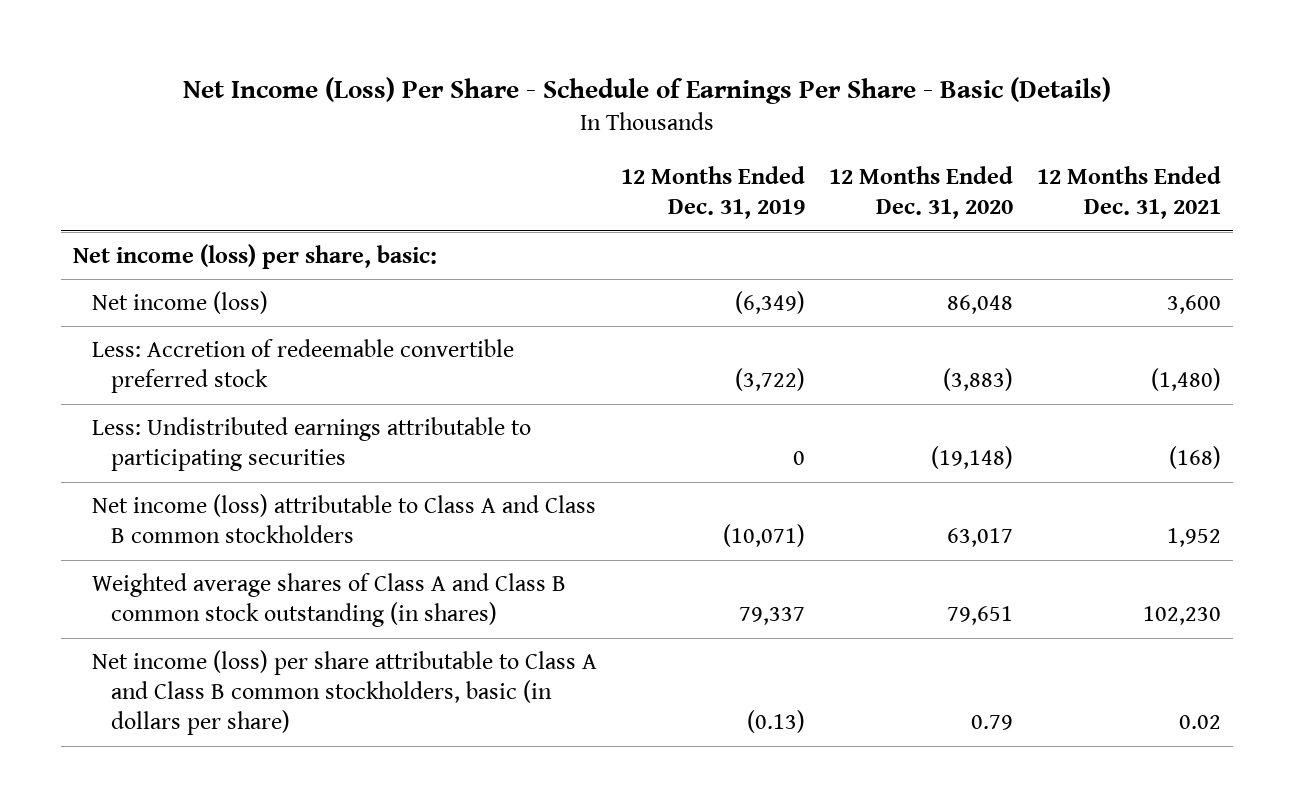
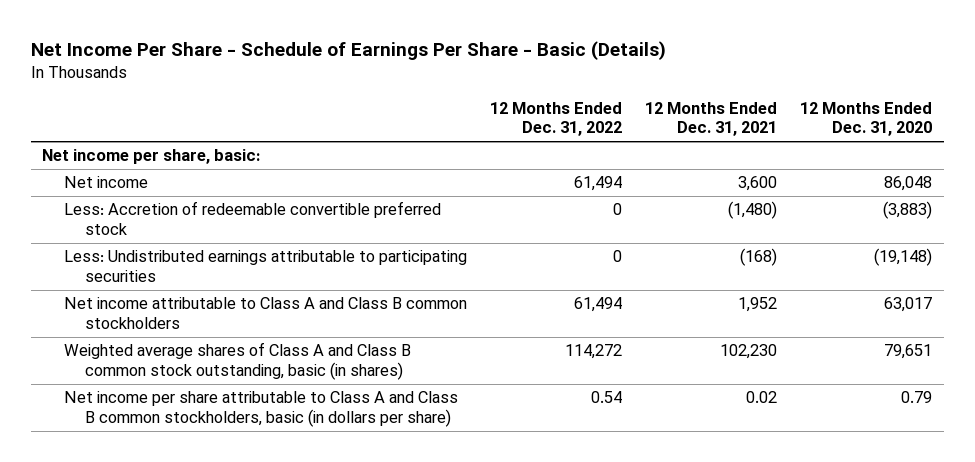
- Net Income (Loss) Per Share - Schedule of Earnings Per Share - Basic (Details)
+ Net Income Per Share - Schedule of Earnings Per Share - Basic (Details)
- | 12 Months Ended Dec. 31, 2019 | 12 Months Ended Dec. 31, 2020 | 12 Months Ended Dec. 31, 2021
+ | 12 Months Ended Dec. 31, 2022 | 12 Months Ended Dec. 31, 2021 | 12 Months Ended Dec. 31, 2020
- Net income (loss) per share, basic:
- Net income (loss) | (6,349) | 86,048 | 3,600
+ Net income per share, basic:
+ Net income | 61,494 | 3,600 | 86,048
- Net income (loss) attributable to Class A and Class B common stockholders | (10,071) | 63,017 | 1,952
- Weighted average shares of Class A and Class B common stock outstanding (in shares) | 79,337 | 79,651 | 102,230
- Net income (loss) per share attributable to Class A and Class B common stockholders, basic (in dollars per share) | (0.13) | 0.79 | 0.02
+ Net income attributable to Class A and Class B common stockholders | 61,494 | 1,952 | 63,017
+ Weighted average shares of Class A and Class B common stock outstanding, basic (in shares) | 114,272 | 102,230 | 79,651
+ Net income per share attributable to Class A and Class B common stockholders, basic (in dollars per share) | 0.54 | 0.02 | 0.79

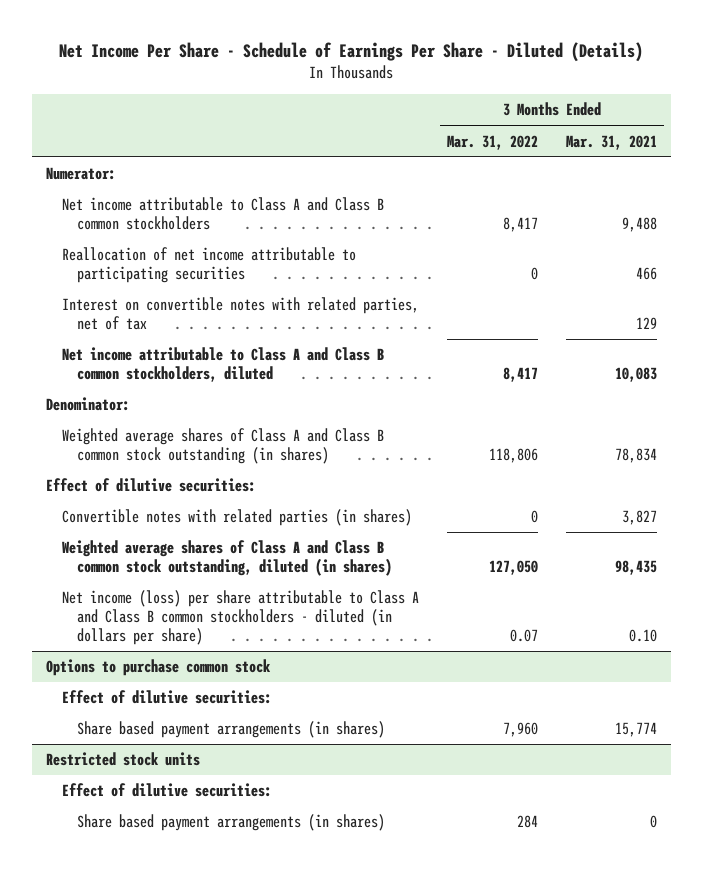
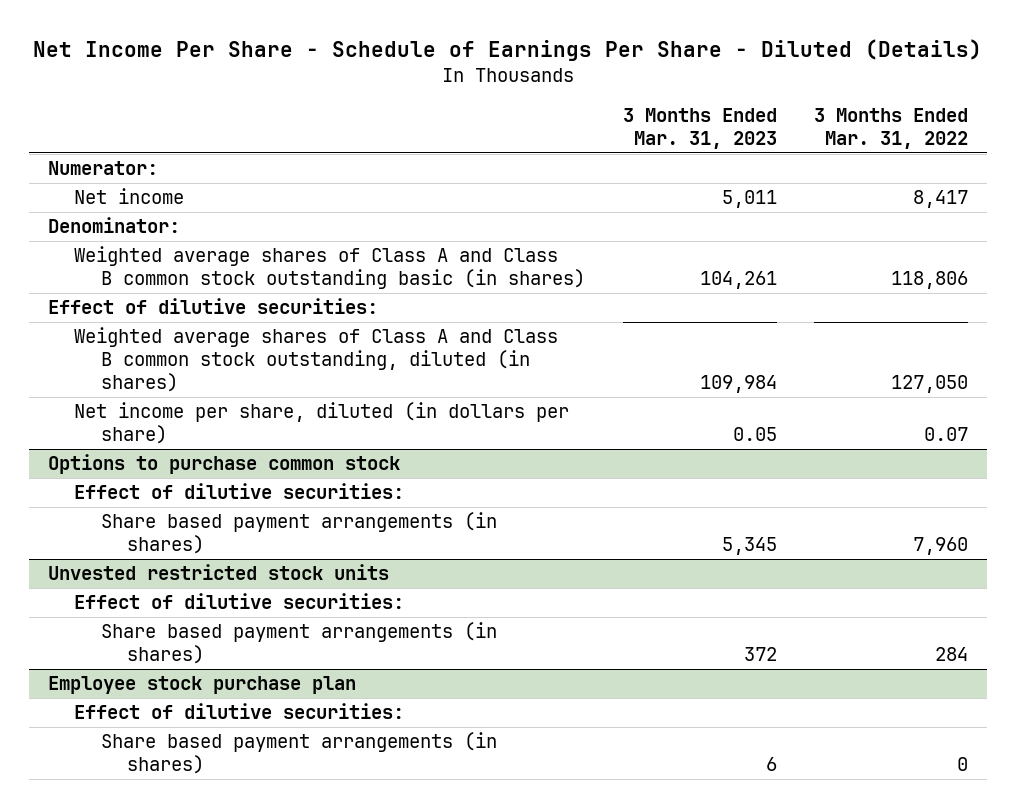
- | 3 Months Ended Mar. 31, 2022 | 3 Months Ended Mar. 31, 2021
+ | 3 Months Ended Mar. 31, 2023 | 3 Months Ended Mar. 31, 2022
- Net income attributable to Class A and Class B common stockholders | 8,417 | 9,488
- Reallocation of net income attributable to participating securities | 0 | 466
- Interest on convertible notes with related parties, net of tax | | 129
- Net income attributable to Class A and Class B common stockholders, diluted | 8,417 | 10,083
+ Net income | 5,011 | 8,417
- Weighted average shares of Class A and Class B common stock outstanding (in shares) | 118,806 | 78,834
+ Weighted average shares of Class A and Class B common stock outstanding basic (in shares) | 104,261 | 118,806
- Convertible notes with related parties (in shares) | 0 | 3,827
- Net income (loss) per share attributable to Class A and Class B common stockholders - diluted (in dollars per share) | 0.07 | 0.10
+ Net income per share, diluted (in dollars per share) | 0.05 | 0.07
- Restricted stock units
+ Unvested restricted stock units
+ Employee stock purchase plan
+ Effect of dilutive securities:
+ Share based payment arrangements (in shares) | 6 | 0

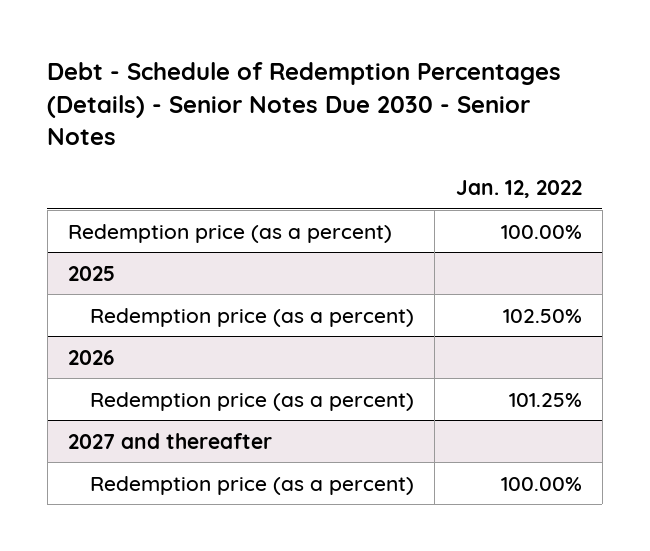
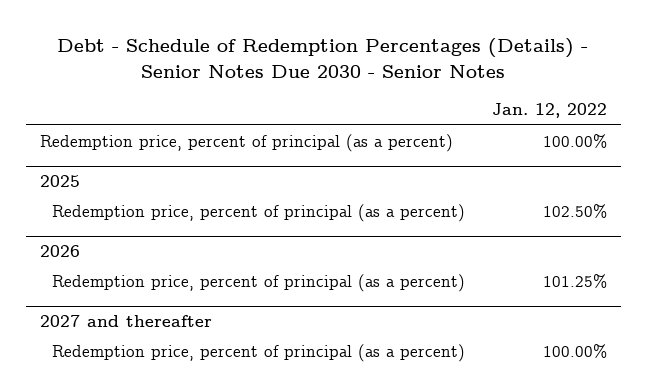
- Redemption price (as a percent) | 100.00%
+ Redemption price, percent of principal (as a percent) | 100.00%
@ 2025
- Redemption price (as a percent) | 102.50%
+ Redemption price, percent of principal (as a percent) | 102.50%
@ 2026
- Redemption price (as a percent) | 101.25%
+ Redemption price, percent of principal (as a percent) | 101.25%
@ 2027 and thereafter
- Redemption price (as a percent) | 100.00%
+ Redemption price, percent of principal (as a percent) | 100.00%

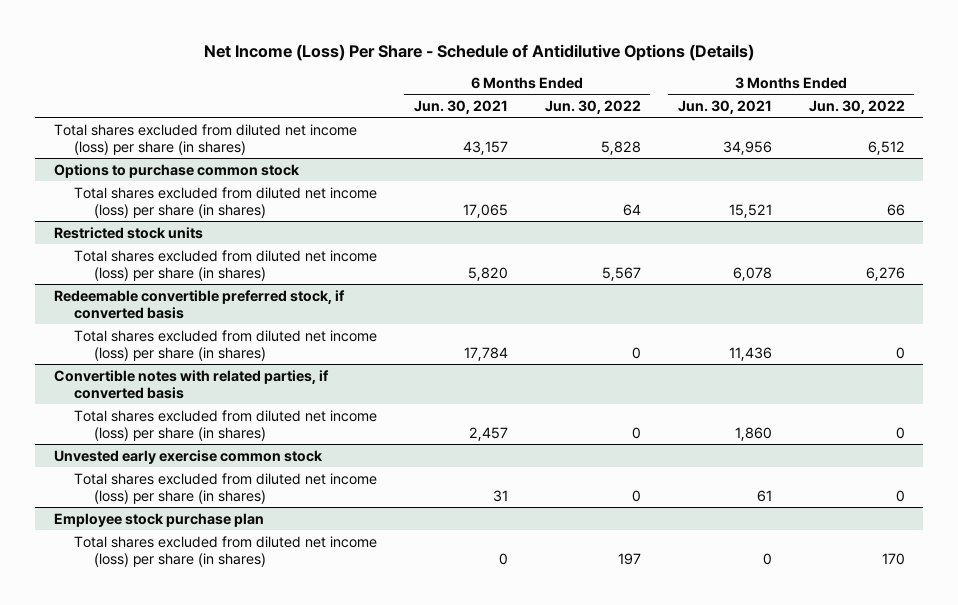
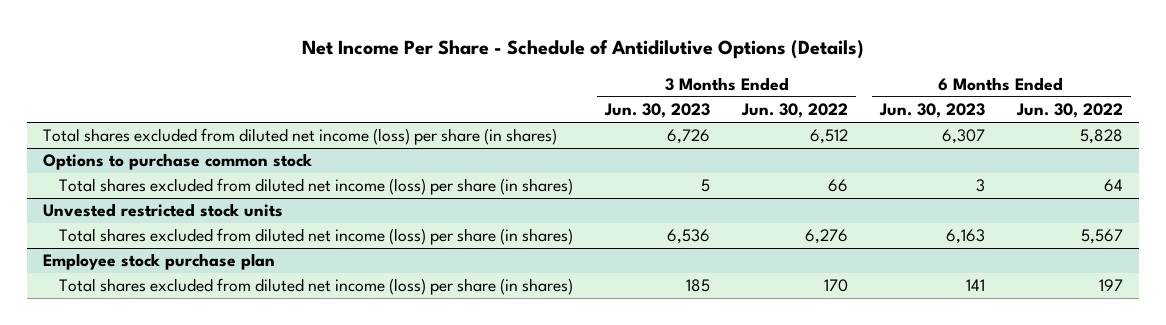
- Net Income (Loss) Per Share - Schedule of Antidilutive Options (Details)
+ Net Income Per Share - Schedule of Antidilutive Options (Details)
- | 6 Months Ended Jun. 30, 2021 | 6 Months Ended Jun. 30, 2022 | 3 Months Ended Jun. 30, 2021 | 3 Months Ended Jun. 30, 2022
+ | 3 Months Ended Jun. 30, 2023 | 3 Months Ended Jun. 30, 2022 | 6 Months Ended Jun. 30, 2023 | 6 Months Ended Jun. 30, 2022
- Restricted stock units
+ Unvested restricted stock units
- Redeemable convertible preferred stock, if converted basis
- Total shares excluded from diluted net income (loss) per share (in shares) | 17,784 | 0 | 11,436 | 0
- Convertible notes with related parties, if converted basis
- Total shares excluded from diluted net income (loss) per share (in shares) | 2,457 | 0 | 1,860 | 0
- Unvested early exercise common stock
- Total shares excluded from diluted net income (loss) per share (in shares) | 31 | 0 | 61 | 0

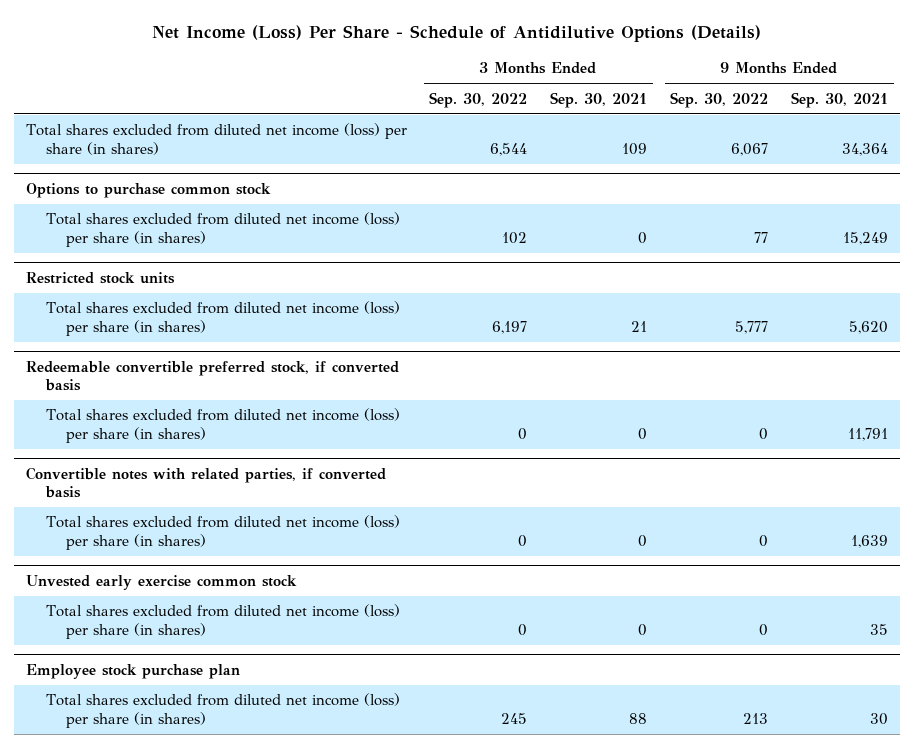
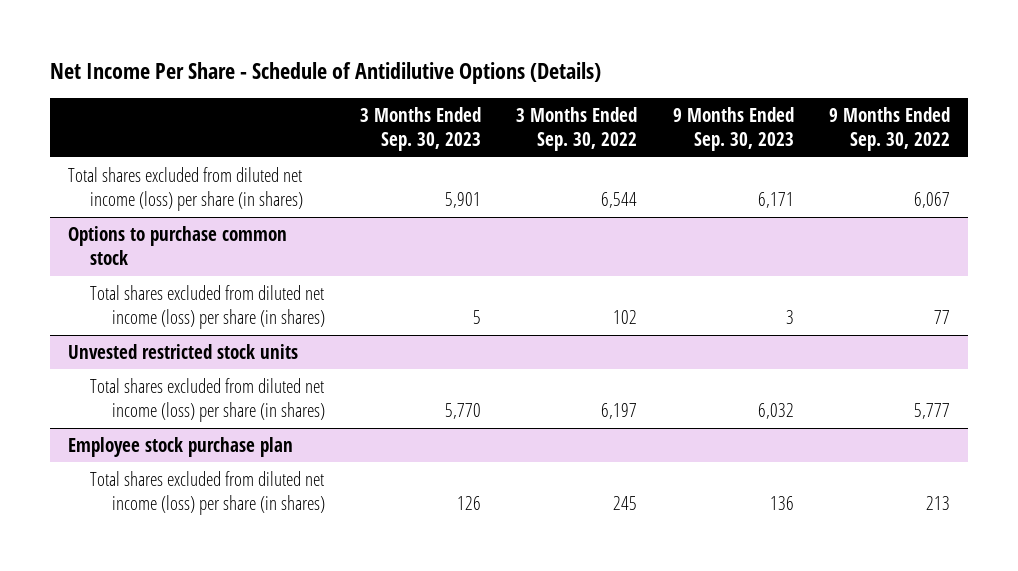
- Net Income (Loss) Per Share - Schedule of Antidilutive Options (Details)
+ Net Income Per Share - Schedule of Antidilutive Options (Details)
- | 3 Months Ended Sep. 30, 2022 | 3 Months Ended Sep. 30, 2021 | 9 Months Ended Sep. 30, 2022 | 9 Months Ended Sep. 30, 2021
+ | 3 Months Ended Sep. 30, 2023 | 3 Months Ended Sep. 30, 2022 | 9 Months Ended Sep. 30, 2023 | 9 Months Ended Sep. 30, 2022
- Restricted stock units
+ Unvested restricted stock units
- Redeemable convertible preferred stock, if converted basis
- Total shares excluded from diluted net income (loss) per share (in shares) | 0 | 0 | 0 | 11,791
- Convertible notes with related parties, if converted basis
- Total shares excluded from diluted net income (loss) per share (in shares) | 0 | 0 | 0 | 1,639
- Unvested early exercise common stock
- Total shares excluded from diluted net income (loss) per share (in shares) | 0 | 0 | 0 | 35

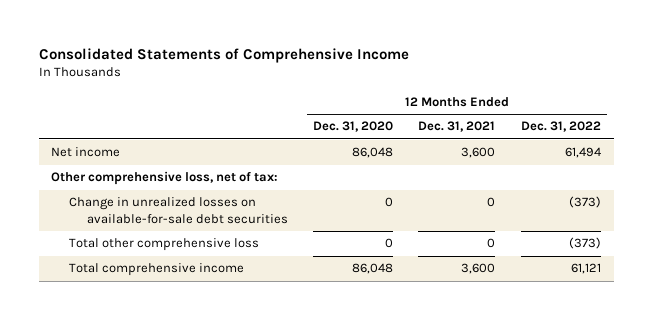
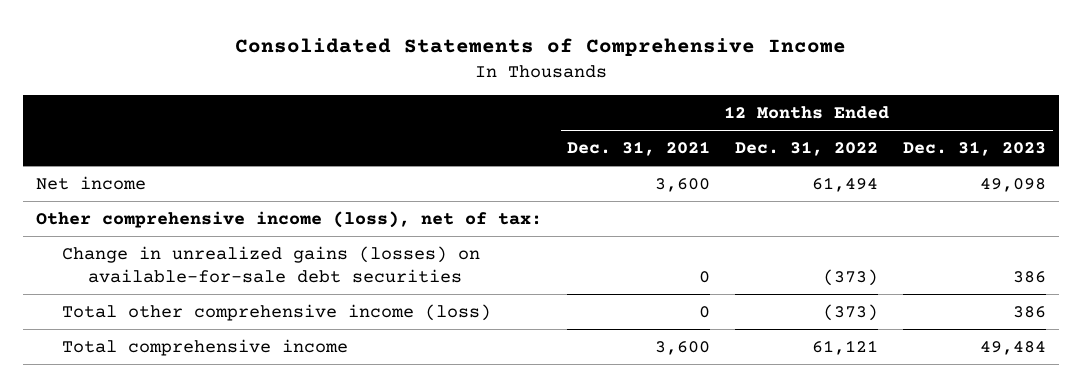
- | 12 Months Ended Dec. 31, 2020 | 12 Months Ended Dec. 31, 2021 | 12 Months Ended Dec. 31, 2022
+ | 12 Months Ended Dec. 31, 2021 | 12 Months Ended Dec. 31, 2022 | 12 Months Ended Dec. 31, 2023
- Other comprehensive loss, net of tax:
- Change in unrealized losses on available-for-sale debt securities | 0 | 0 | (373)
- Total other comprehensive loss | 0 | 0 | (373)
+ Other comprehensive income (loss), net of tax:
+ Change in unrealized gains (losses) on available-for-sale debt securities | 0 | (373) | 386
+ Total other comprehensive income (loss) | 0 | (373) | 386

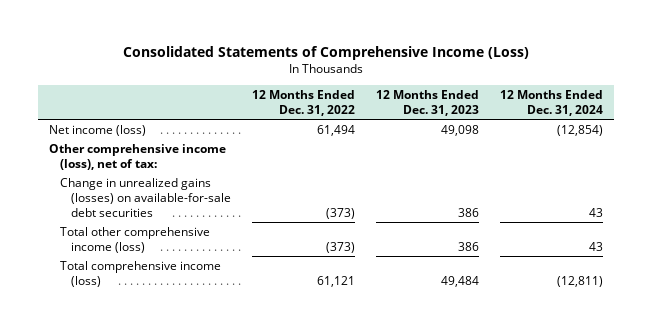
- Consolidated Statements of Comprehensive Income
+ Consolidated Statements of Comprehensive Income (Loss)
- | 12 Months Ended Dec. 31, 2021 | 12 Months Ended Dec. 31, 2022 | 12 Months Ended Dec. 31, 2023
+ | 12 Months Ended Dec. 31, 2022 | 12 Months Ended Dec. 31, 2023 | 12 Months Ended Dec. 31, 2024
- Net income | 3,600 | 61,494 | 49,098
+ Net income (loss) | 61,494 | 49,098 | (12,854)
- Total comprehensive income | 3,600 | 61,121 | 49,484
+ Total comprehensive income (loss) | 61,121 | 49,484 | (12,811)

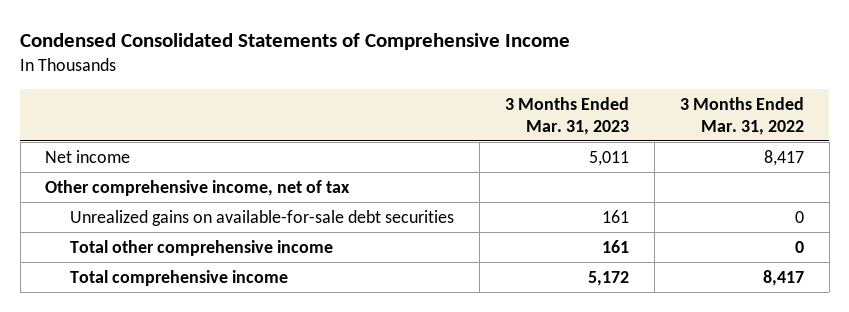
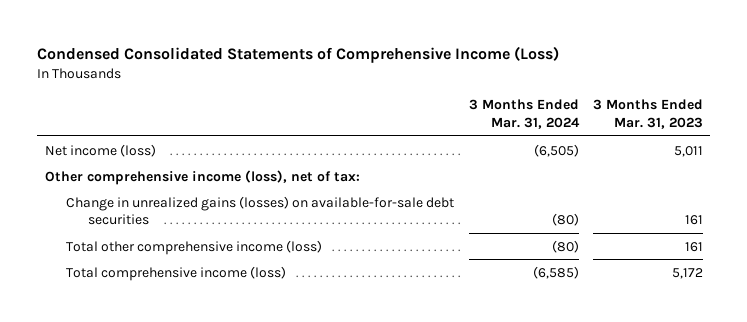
- Condensed Consolidated Statements of Comprehensive Income
+ Condensed Consolidated Statements of Comprehensive Income (Loss)
- | 3 Months Ended Mar. 31, 2023 | 3 Months Ended Mar. 31, 2022
+ | 3 Months Ended Mar. 31, 2024 | 3 Months Ended Mar. 31, 2023
- Net income | 5,011 | 8,417
- Other comprehensive income, net of tax
- Unrealized gains on available-for-sale debt securities | 161 | 0
- Total other comprehensive income | 161 | 0
- Total comprehensive income | 5,172 | 8,417
+ Net income (loss) | (6,505) | 5,011
+ Other comprehensive income (loss), net of tax:
+ Change in unrealized gains (losses) on available-for-sale debt securities | (80) | 161
+ Total other comprehensive income (loss) | (80) | 161
+ Total comprehensive income (loss) | (6,585) | 5,172

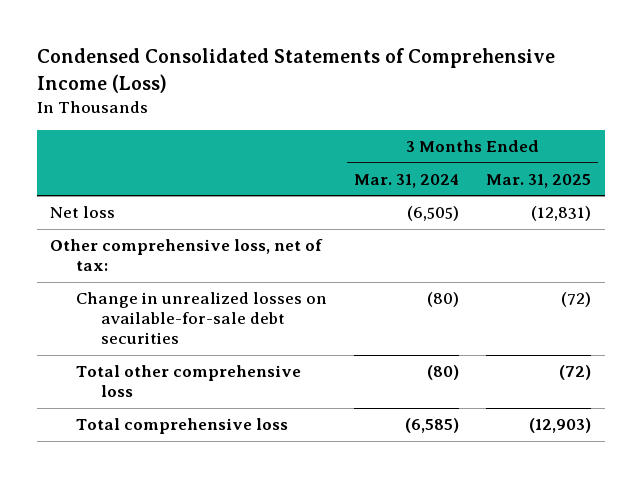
- | 3 Months Ended Mar. 31, 2024 | 3 Months Ended Mar. 31, 2023
+ | 3 Months Ended Mar. 31, 2024 | 3 Months Ended Mar. 31, 2025
- Net income (loss) | (6,505) | 5,011
- Other comprehensive income (loss), net of tax:
- Change in unrealized gains (losses) on available-for-sale debt securities | (80) | 161
- Total other comprehensive income (loss) | (80) | 161
- Total comprehensive income (loss) | (6,585) | 5,172
+ Net loss | (6,505) | (12,831)
+ Other comprehensive loss, net of tax:
+ Change in unrealized losses on available-for-sale debt securities | (80) | (72)
+ Total other comprehensive loss | (80) | (72)
+ Total comprehensive loss | (6,585) | (12,903)

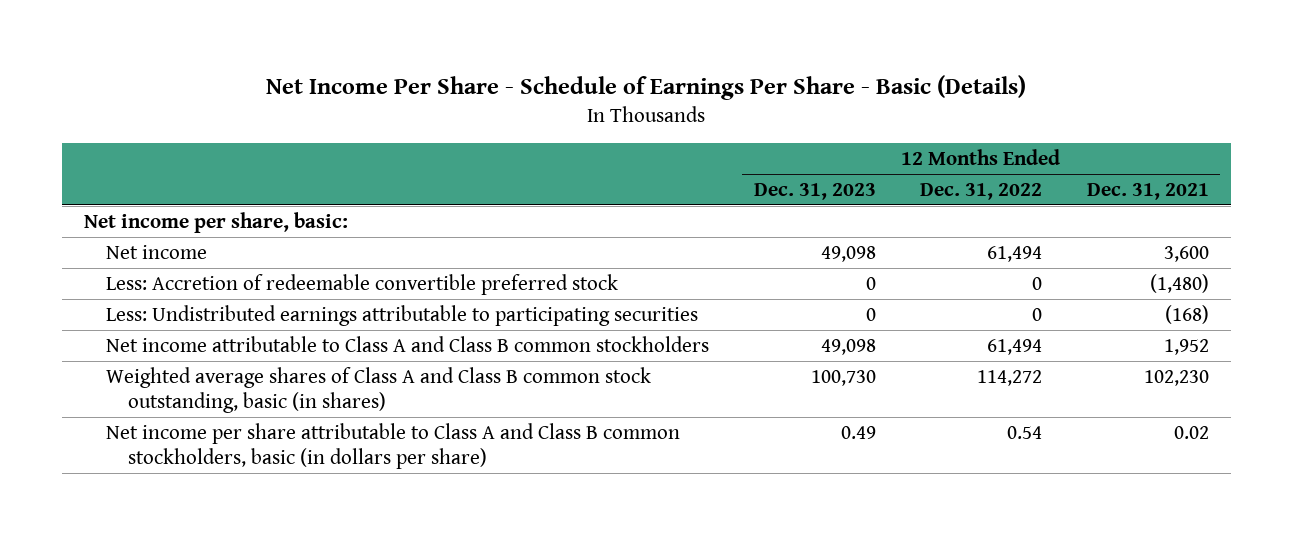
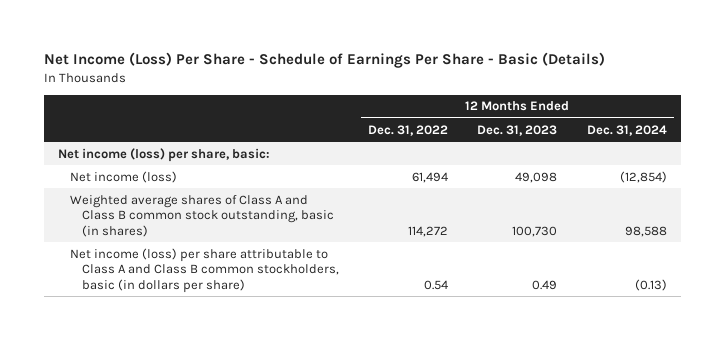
- Net Income Per Share - Schedule of Earnings Per Share - Basic (Details)
+ Net Income (Loss) Per Share - Schedule of Earnings Per Share - Basic (Details)
- | 12 Months Ended Dec. 31, 2023 | 12 Months Ended Dec. 31, 2022 | 12 Months Ended Dec. 31, 2021
+ | 12 Months Ended Dec. 31, 2022 | 12 Months Ended Dec. 31, 2023 | 12 Months Ended Dec. 31, 2024
- Net income per share, basic:
- Net income | 49,098 | 61,494 | 3,600
- Less: Accretion of redeemable convertible preferred stock | 0 | 0 | (1,480)
- Less: Undistributed earnings attributable to participating securities | 0 | 0 | (168)
- Net income attributable to Class A and Class B common stockholders | 49,098 | 61,494 | 1,952
+ Net income (loss) per share, basic:
+ Net income (loss) | 61,494 | 49,098 | (12,854)
- Net income per share attributable to Class A and Class B common stockholders, basic (in dollars per share) | 0.49 | 0.54 | 0.02
+ Net income (loss) per share attributable to Class A and Class B common stockholders, basic (in dollars per share) | 0.54 | 0.49 | (0.13)

